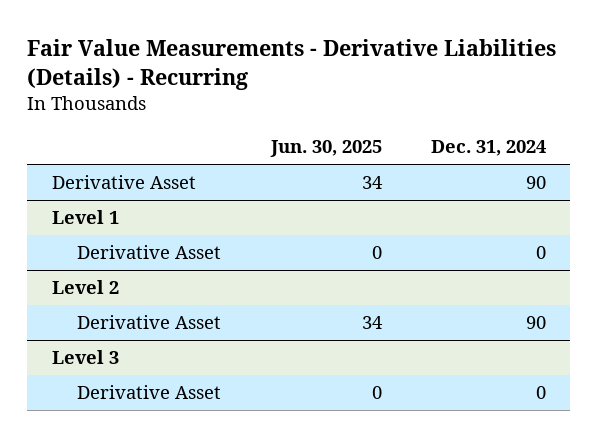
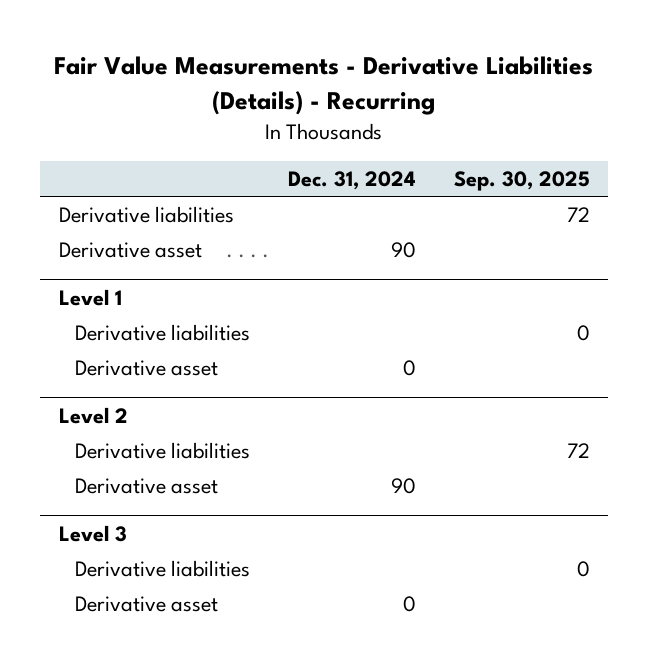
- | Jun. 30, 2025 | Dec. 31, 2024
+ | Dec. 31, 2024 | Sep. 30, 2025
- Derivative Asset | 34 | 90
+ Derivative liabilities | | 72
+ Derivative asset | 90 |
@ Level 1
- Derivative Asset | 0 | 0
+ Derivative liabilities | | 0
+ Derivative asset | 0 |
@ Level 2
- Derivative Asset | 34 | 90
+ Derivative liabilities | | 72
+ Derivative asset | 90 |
@ Level 3
- Derivative Asset | 0 | 0
+ Derivative liabilities | | 0
+ Derivative asset | 0 |

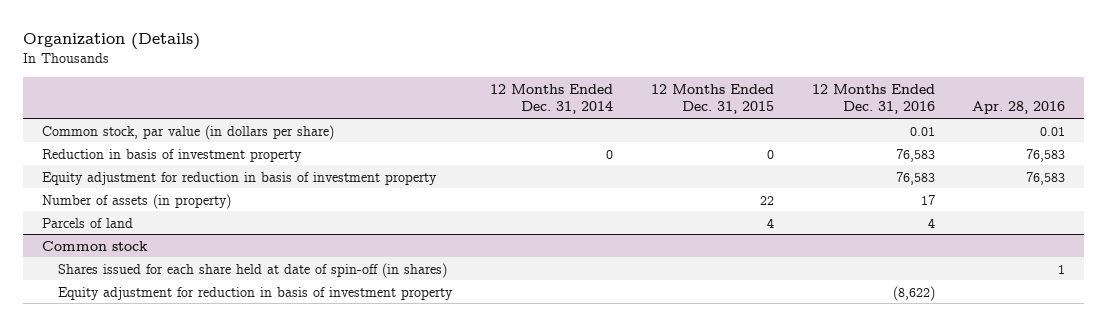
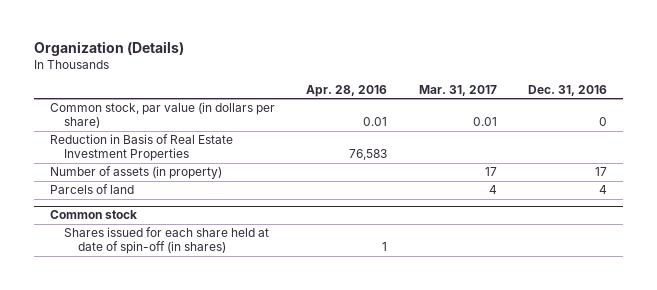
- | 12 Months Ended Dec. 31, 2014 | 12 Months Ended Dec. 31, 2015 | 12 Months Ended Dec. 31, 2016 | Apr. 28, 2016
+ | Apr. 28, 2016 | Mar. 31, 2017 | Dec. 31, 2016
- Reduction in basis of investment property | 0 | 0 | 76,583 | 76,583
- Equity adjustment for reduction in basis of investment property | | | 76,583 | 76,583
+ Reduction in Basis of Real Estate Investment Properties | 76,583 | |
@ Common stock
- Equity adjustment for reduction in basis of investment property | | | (8,622) |

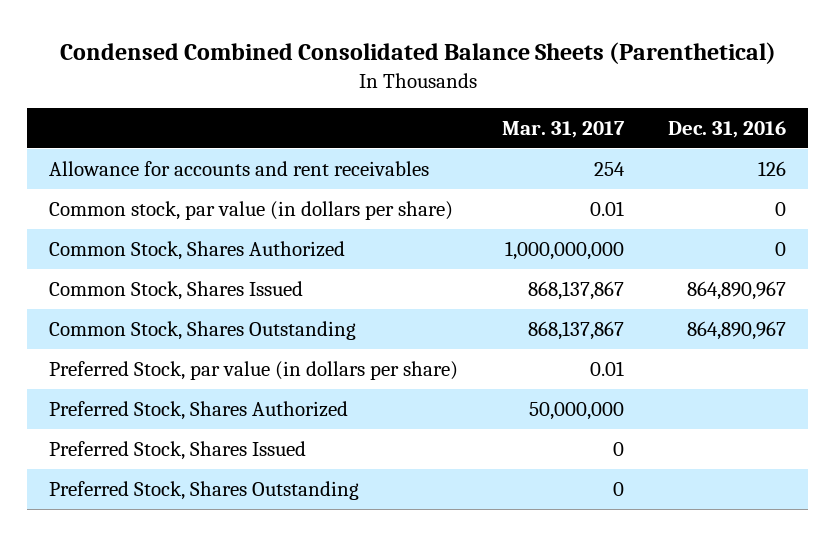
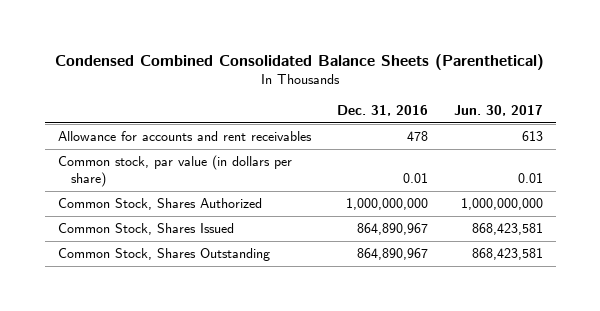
- | Mar. 31, 2017 | Dec. 31, 2016
+ | Dec. 31, 2016 | Jun. 30, 2017
- Allowance for accounts and rent receivables | 254 | 126
- Common stock, par value (in dollars per share) | 0.01 | 0
- Common Stock, Shares Authorized | 1,000,000,000 | 0
+ Allowance for accounts and rent receivables | 478 | 613
+ Common stock, par value (in dollars per share) | 0.01 | 0.01
+ Common Stock, Shares Authorized | 1,000,000,000 | 1,000,000,000
- Preferred Stock, par value (in dollars per share) | 0.01 |
- Preferred Stock, Shares Authorized | 50,000,000 |
- Preferred Stock, Shares Issued | 0 |
- Preferred Stock, Shares Outstanding | 0 |

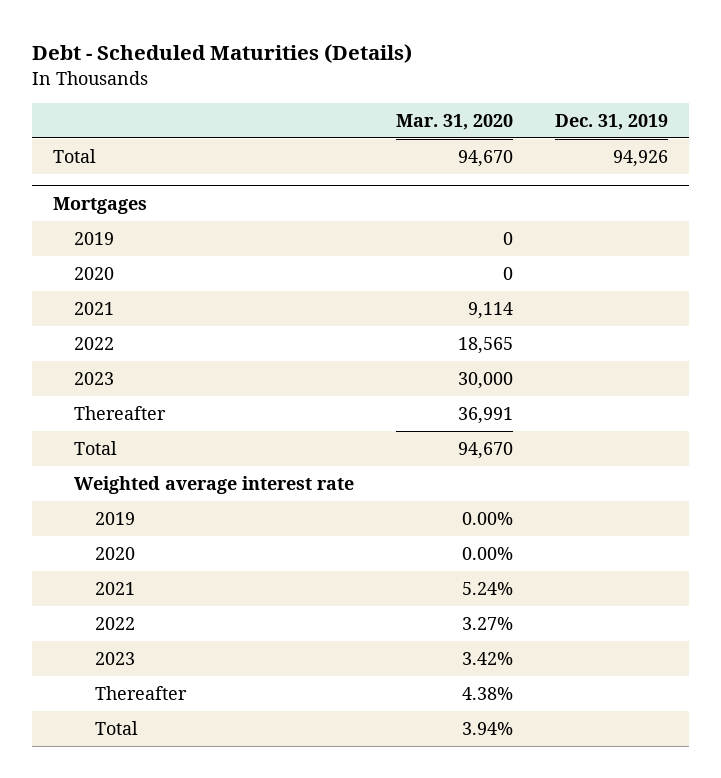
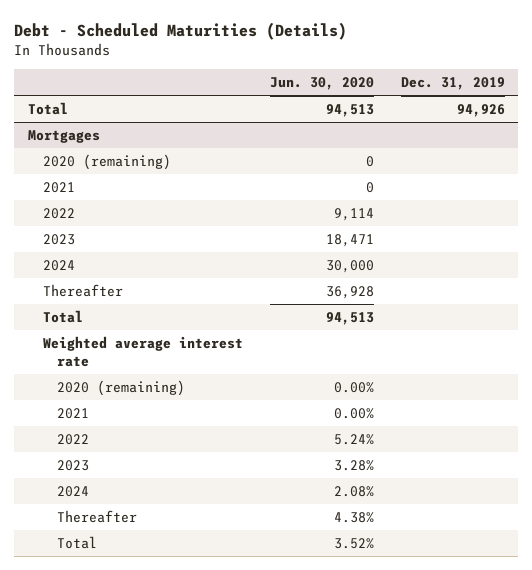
- | Mar. 31, 2020 | Dec. 31, 2019
+ | Jun. 30, 2020 | Dec. 31, 2019
@ Mortgages
- 2019 | 0 |
- 2020 | 0 |
+ 2020 (remaining) | 0 |
+ 2024 | 30,000 |
- 2019 | 0.00% |
- 2020 | 0.00% |
+ 2020 (remaining) | 0.00% |
+ 2024 | 2.08% |

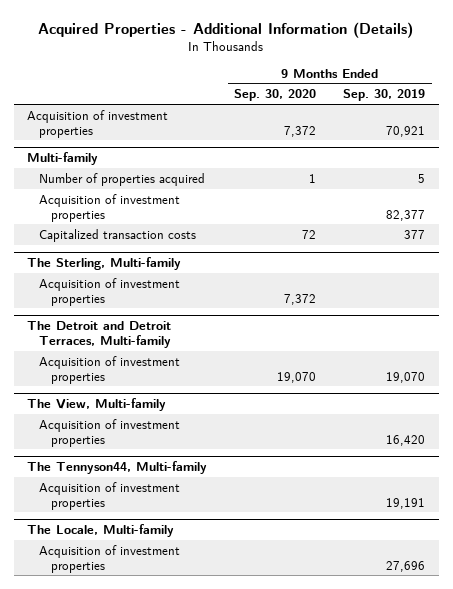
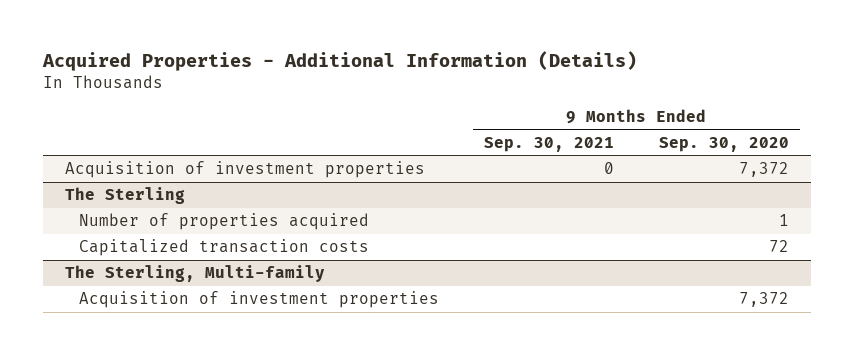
- | 9 Months Ended Sep. 30, 2020 | 9 Months Ended Sep. 30, 2019
+ | 9 Months Ended Sep. 30, 2021 | 9 Months Ended Sep. 30, 2020
- Multi-family
+ The Sterling
- Acquisition of investment properties | | 82,377
- The Detroit and Detroit Terraces, Multi-family
- Acquisition of investment properties | 19,070 | 19,070
- The View, Multi-family
- Acquisition of investment properties | | 16,420
- The Tennyson44, Multi-family
- Acquisition of investment properties | | 19,191
- The Locale, Multi-family
- Acquisition of investment properties | | 27,696

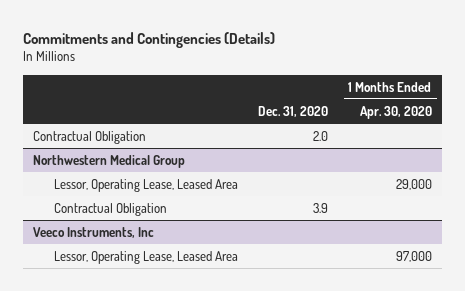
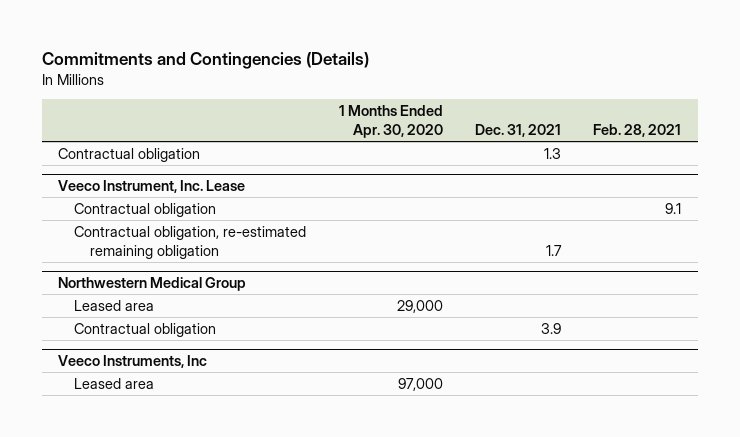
- | Dec. 31, 2020 | 1 Months Ended Apr. 30, 2020
+ | 1 Months Ended Apr. 30, 2020 | Dec. 31, 2021 | Feb. 28, 2021
- Contractual Obligation | 2.0 |
+ Contractual obligation | | 1.3 |
+ Veeco Instrument, Inc. Lease
+ Contractual obligation | | | 9.1
+ Contractual obligation, re-estimated remaining obligation | | 1.7 |
@ Northwestern Medical Group
- Lessor, Operating Lease, Leased Area | | 29,000
- Contractual Obligation | 3.9 |
+ Leased area | 29,000 | |
+ Contractual obligation | | 3.9 |
@ Veeco Instruments, Inc
- Lessor, Operating Lease, Leased Area | | 97,000
+ Leased area | 97,000 | |

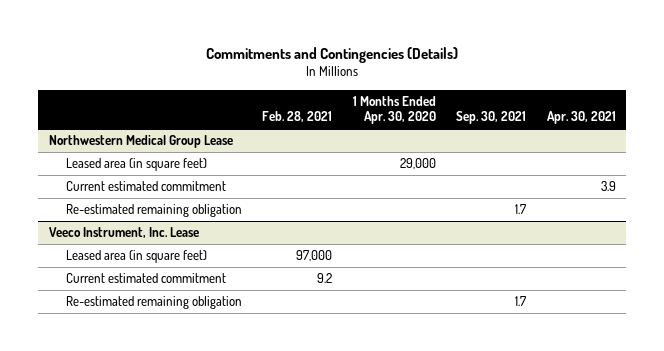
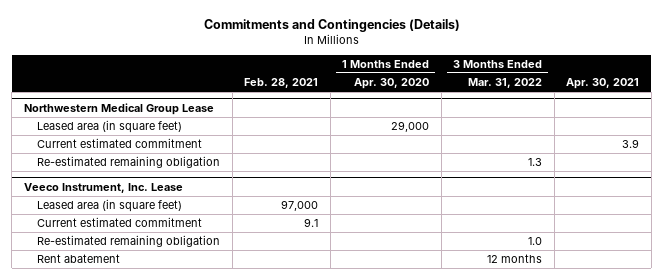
- | Feb. 28, 2021 | 1 Months Ended Apr. 30, 2020 | Sep. 30, 2021 | Apr. 30, 2021
+ | Feb. 28, 2021 | 1 Months Ended Apr. 30, 2020 | 3 Months Ended Mar. 31, 2022 | Apr. 30, 2021
@ Veeco Instrument, Inc. Lease
- Current estimated commitment | 9.2 | | |
+ Current estimated commitment | 9.1 | | |
+ Rent abatement | | | 12 months |

